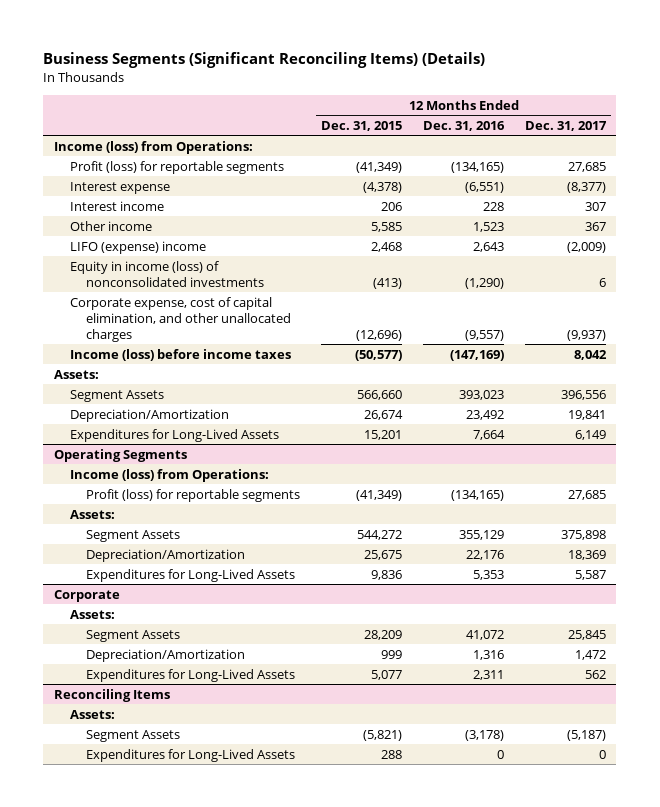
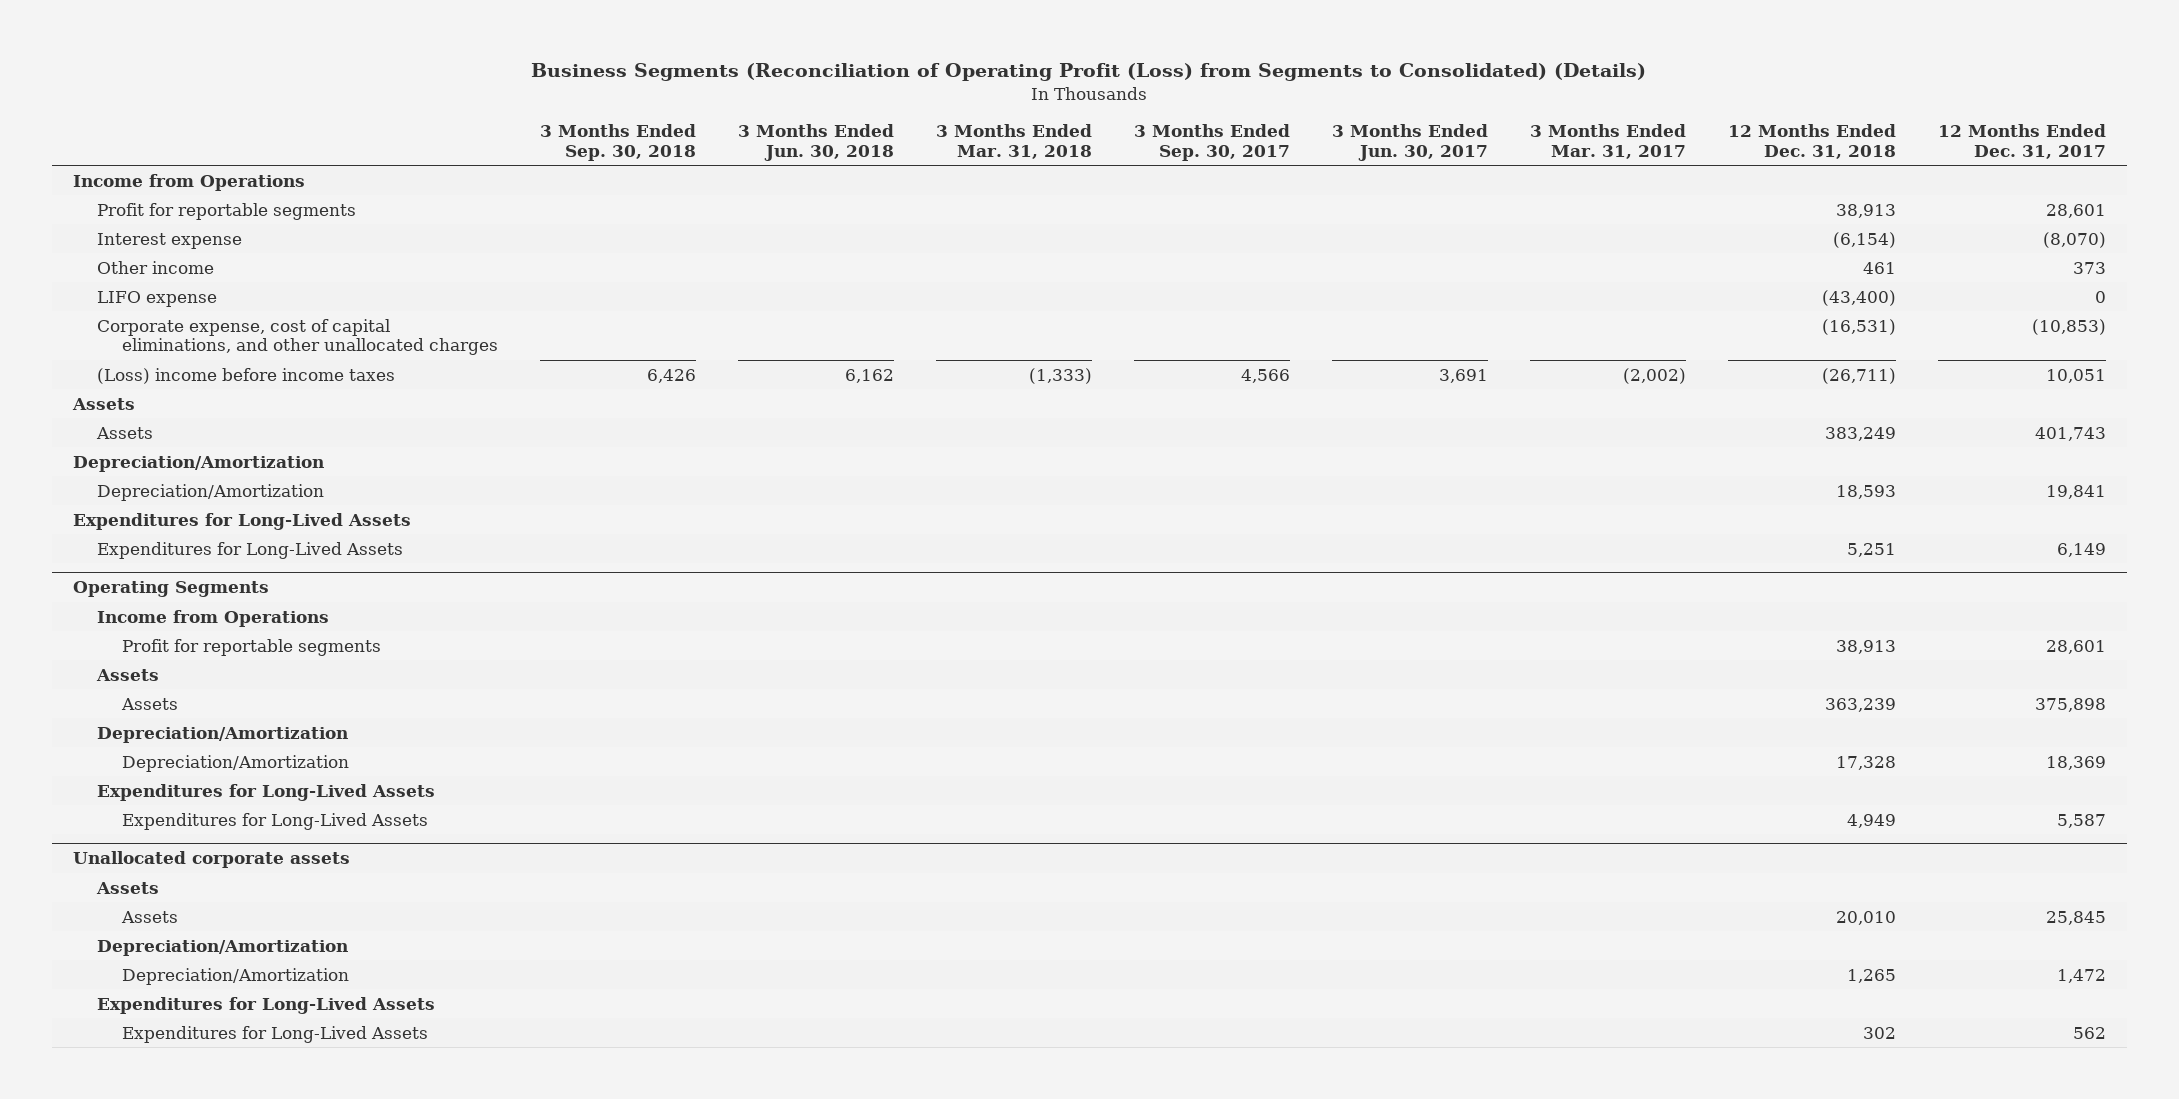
- Business Segments (Significant Reconciling Items) (Details)
+ Business Segments (Reconciliation of Operating Profit (Loss) from Segments to Consolidated) (Details)
- | 12 Months Ended Dec. 31, 2015 | 12 Months Ended Dec. 31, 2016 | 12 Months Ended Dec. 31, 2017
+ | 3 Months Ended Sep. 30, 2018 | 3 Months Ended Jun. 30, 2018 | 3 Months Ended Mar. 31, 2018 | 3 Months Ended Sep. 30, 2017 | 3 Months Ended Jun. 30, 2017 | 3 Months Ended Mar. 31, 2017 | 12 Months Ended Dec. 31, 2018 | 12 Months Ended Dec. 31, 2017
- Income (loss) from Operations:
- Profit (loss) for reportable segments | (41,349) | (134,165) | 27,685
- Interest expense | (4,378) | (6,551) | (8,377)
- Interest income | 206 | 228 | 307
- Other income | 5,585 | 1,523 | 367
- LIFO (expense) income | 2,468 | 2,643 | (2,009)
- Equity in income (loss) of nonconsolidated investments | (413) | (1,290) | 6
- Corporate expense, cost of capital elimination, and other unallocated charges | (12,696) | (9,557) | (9,937)
- Income (loss) before income taxes | (50,577) | (147,169) | 8,042
- Assets:
- Segment Assets | 566,660 | 393,023 | 396,556
+ Income from Operations
+ Profit for reportable segments | | | | | | | 38,913 | 28,601
+ Interest expense | | | | | | | (6,154) | (8,070)
+ Other income | | | | | | | 461 | 373
+ LIFO expense | | | | | | | (43,400) | 0
+ Corporate expense, cost of capital eliminations, and other unallocated charges | | | | | | | (16,531) | (10,853)
+ (Loss) income before income taxes | 6,426 | 6,162 | (1,333) | 4,566 | 3,691 | (2,002) | (26,711) | 10,051
+ Assets
+ Assets | | | | | | | 383,249 | 401,743
+ Depreciation/Amortization
+ Expenditures for Long-Lived Assets
@ Operating Segments
- Income (loss) from Operations:
- Profit (loss) for reportable segments | (41,349) | (134,165) | 27,685
- Assets:
- Segment Assets | 544,272 | 355,129 | 375,898
+ Income from Operations
+ Profit for reportable segments | | | | | | | 38,913 | 28,601
+ Assets
+ Assets | | | | | | | 363,239 | 375,898
+ Depreciation/Amortization
+ Expenditures for Long-Lived Assets
- Corporate
- Assets:
- Segment Assets | 28,209 | 41,072 | 25,845
+ Unallocated corporate assets
+ Assets
+ Assets | | | | | | | 20,010 | 25,845
+ Depreciation/Amortization
+ Expenditures for Long-Lived Assets
- Reconciling Items
- Assets:
- Segment Assets | (5,821) | (3,178) | (5,187)
- Expenditures for Long-Lived Assets | 288 | 0 | 0

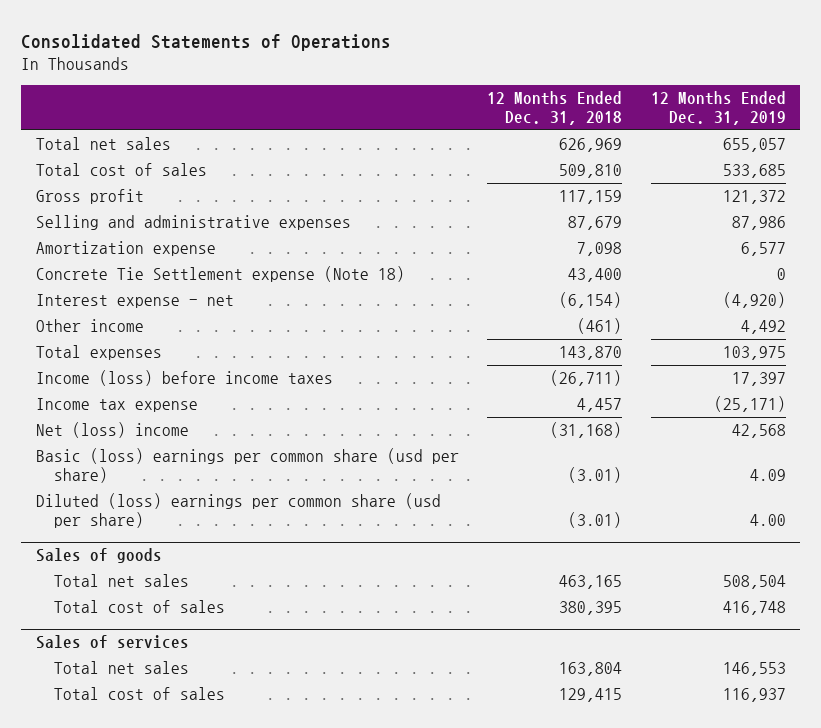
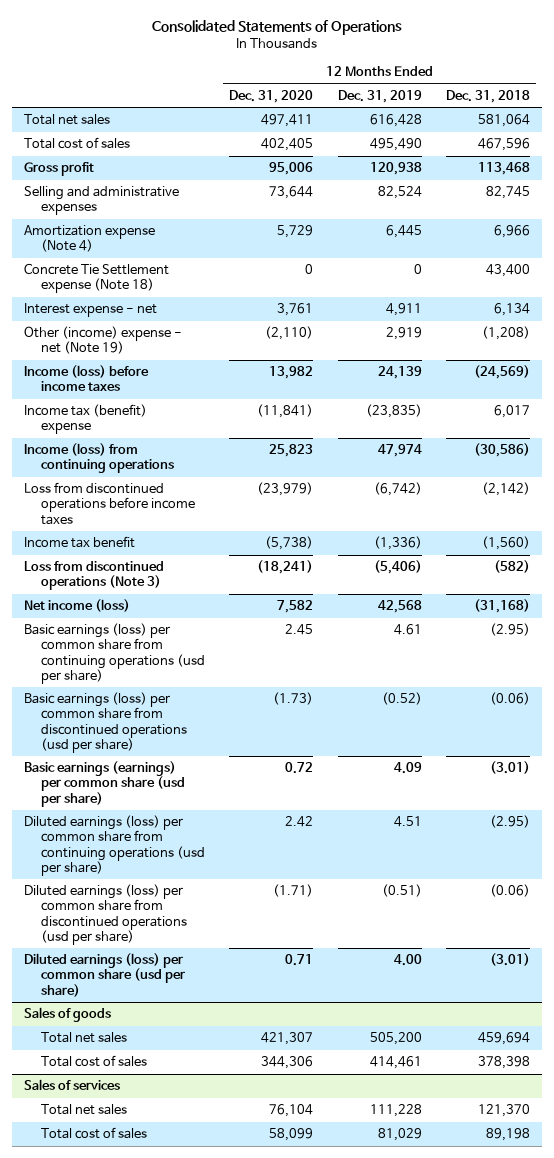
- | 12 Months Ended Dec. 31, 2018 | 12 Months Ended Dec. 31, 2019
+ | 12 Months Ended Dec. 31, 2020 | 12 Months Ended Dec. 31, 2019 | 12 Months Ended Dec. 31, 2018
- Total net sales | 626,969 | 655,057
- Total cost of sales | 509,810 | 533,685
- Gross profit | 117,159 | 121,372
- Selling and administrative expenses | 87,679 | 87,986
- Amortization expense | 7,098 | 6,577
+ Total net sales | 497,411 | 616,428 | 581,064
+ Total cost of sales | 402,405 | 495,490 | 467,596
+ Gross profit | 95,006 | 120,938 | 113,468
+ Selling and administrative expenses | 73,644 | 82,524 | 82,745
+ Amortization expense (Note 4) | 5,729 | 6,445 | 6,966
- Interest expense - net | (6,154) | (4,920)
- Other income | (461) | 4,492
- Total expenses | 143,870 | 103,975
- Income (loss) before income taxes | (26,711) | 17,397
- Income tax expense | 4,457 | (25,171)
- Net (loss) income | (31,168) | 42,568
- Basic (loss) earnings per common share (usd per share) | (3.01) | 4.09
- Diluted (loss) earnings per common share (usd per share) | (3.01) | 4.00
+ Interest expense - net | 3,761 | 4,911 | 6,134
+ Other (income) expense - net (Note 19) | (2,110) | 2,919 | (1,208)
+ Income (loss) before income taxes | 13,982 | 24,139 | (24,569)
+ Income tax (benefit) expense | (11,841) | (23,835) | 6,017
+ Income (loss) from continuing operations | 25,823 | 47,974 | (30,586)
+ Loss from discontinued operations before income taxes | (23,979) | (6,742) | (2,142)
+ Income tax benefit | (5,738) | (1,336) | (1,560)
+ Loss from discontinued operations (Note 3) | (18,241) | (5,406) | (582)
+ Net income (loss) | 7,582 | 42,568 | (31,168)
+ Basic earnings (loss) per common share from continuing operations (usd per share) | 2.45 | 4.61 | (2.95)
+ Basic earnings (loss) per common share from discontinued operations (usd per share) | (1.73) | (0.52) | (0.06)
+ Basic earnings (earnings) per common share (usd per share) | 0.72 | 4.09 | (3.01)
+ Diluted earnings (loss) per common share from continuing operations (usd per share) | 2.42 | 4.51 | (2.95)
+ Diluted earnings (loss) per common share from discontinued operations (usd per share) | (1.71) | (0.51) | (0.06)
+ Diluted earnings (loss) per common share (usd per share) | 0.71 | 4.00 | (3.01)
@ Sales of goods
- Total net sales | 463,165 | 508,504
- Total cost of sales | 380,395 | 416,748
+ Total net sales | 421,307 | 505,200 | 459,694
+ Total cost of sales | 344,306 | 414,461 | 378,398
@ Sales of services
- Total net sales | 163,804 | 146,553
- Total cost of sales | 129,415 | 116,937
+ Total net sales | 76,104 | 111,228 | 121,370
+ Total cost of sales | 58,099 | 81,029 | 89,198

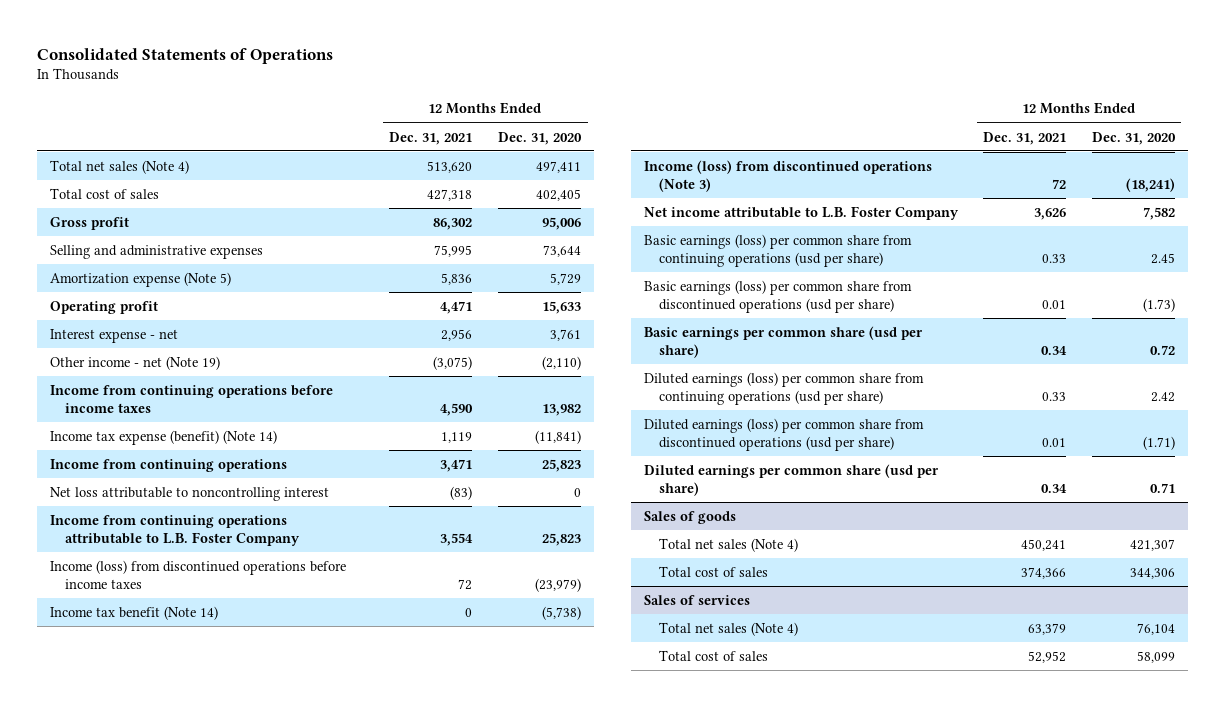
- | 12 Months Ended Dec. 31, 2020 | 12 Months Ended Dec. 31, 2019 | 12 Months Ended Dec. 31, 2018
+ | 12 Months Ended Dec. 31, 2021 | 12 Months Ended Dec. 31, 2020
- Total net sales | 497,411 | 616,428 | 581,064
+ Total net sales (Note 4) | 513,620 | 497,411
- Amortization expense (Note 4) | 5,729 | 6,445 | 6,966
- Concrete Tie Settlement expense (Note 18) | 0 | 0 | 43,400
+ Amortization expense (Note 5) | 5,836 | 5,729
+ Operating profit | 4,471 | 15,633
- Other (income) expense - net (Note 19) | (2,110) | 2,919 | (1,208)
- Income (loss) before income taxes | 13,982 | 24,139 | (24,569)
- Income tax (benefit) expense | (11,841) | (23,835) | 6,017
- Income (loss) from continuing operations | 25,823 | 47,974 | (30,586)
- Loss from discontinued operations before income taxes | (23,979) | (6,742) | (2,142)
- Income tax benefit | (5,738) | (1,336) | (1,560)
- Loss from discontinued operations (Note 3) | (18,241) | (5,406) | (582)
- Net income (loss) | 7,582 | 42,568 | (31,168)
+ Other income - net (Note 19) | (3,075) | (2,110)
+ Income from continuing operations before income taxes | 4,590 | 13,982
+ Income tax expense (benefit) (Note 14) | 1,119 | (11,841)
+ Income from continuing operations | 3,471 | 25,823
+ Net loss attributable to noncontrolling interest | (83) | 0
+ Income from continuing operations attributable to L.B. Foster Company | 3,554 | 25,823
+ Income (loss) from discontinued operations before income taxes | 72 | (23,979)
+ Income tax benefit (Note 14) | 0 | (5,738)
+ Income (loss) from discontinued operations (Note 3) | 72 | (18,241)
+ Net income attributable to L.B. Foster Company | 3,626 | 7,582
- Basic earnings (earnings) per common share (usd per share) | 0.72 | 4.09 | (3.01)
+ Basic earnings per common share (usd per share) | 0.34 | 0.72
- Diluted earnings (loss) per common share (usd per share) | 0.71 | 4.00 | (3.01)
+ Diluted earnings per common share (usd per share) | 0.34 | 0.71
@ Sales of goods
- Total net sales | 421,307 | 505,200 | 459,694
+ Total net sales (Note 4) | 450,241 | 421,307
@ Sales of services
- Total net sales | 76,104 | 111,228 | 121,370
+ Total net sales (Note 4) | 63,379 | 76,104

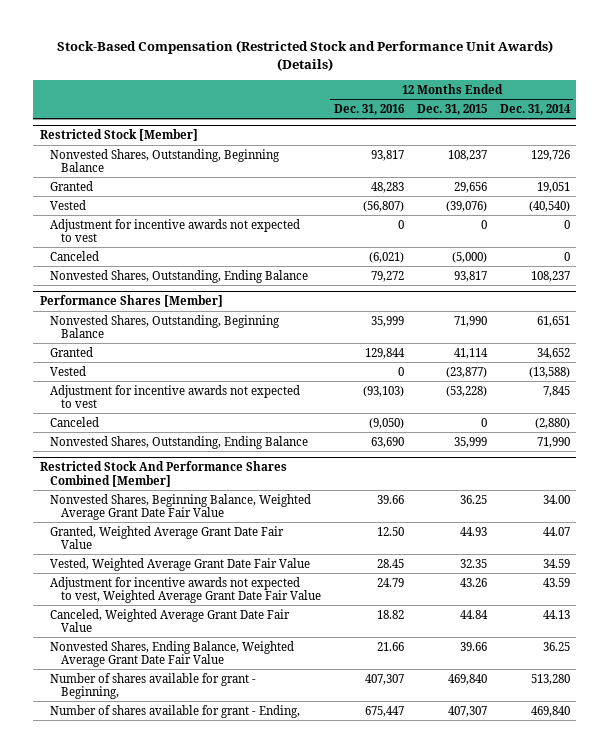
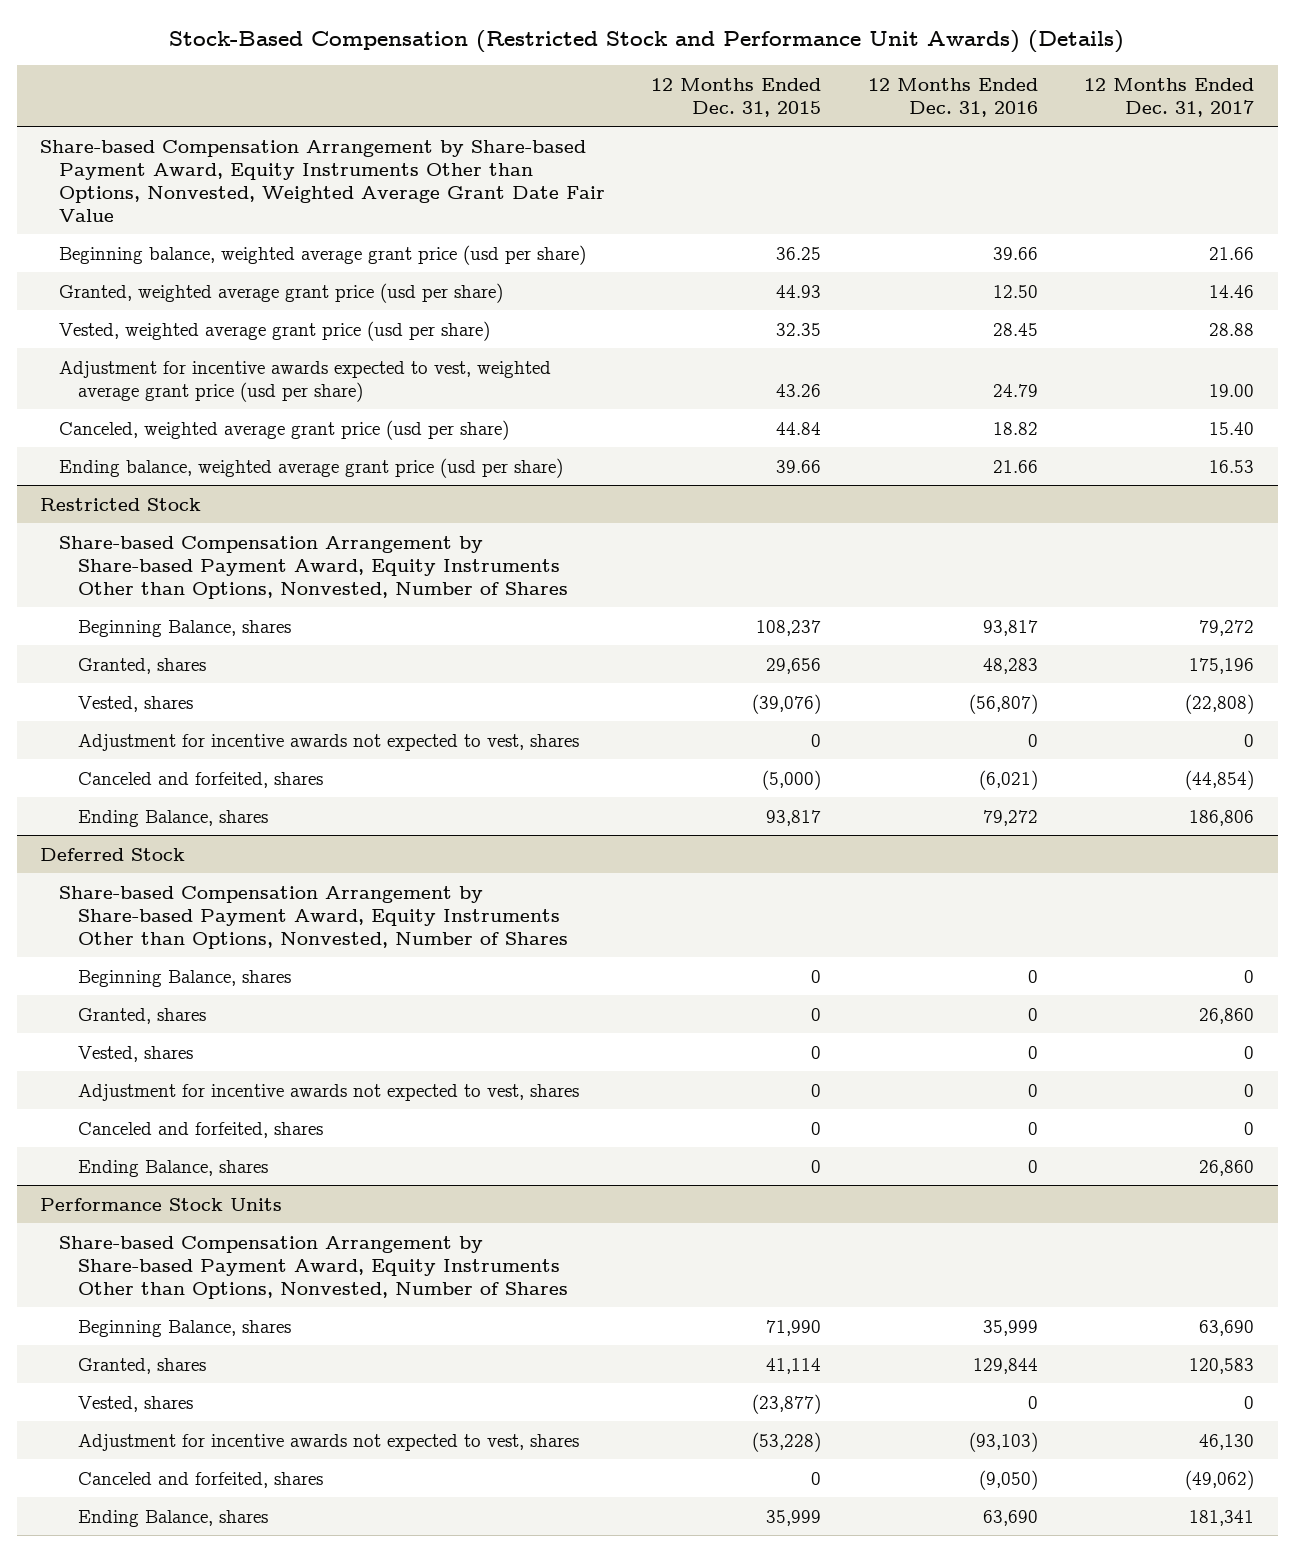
- | 12 Months Ended Dec. 31, 2016 | 12 Months Ended Dec. 31, 2015 | 12 Months Ended Dec. 31, 2014
+ | 12 Months Ended Dec. 31, 2015 | 12 Months Ended Dec. 31, 2016 | 12 Months Ended Dec. 31, 2017
- Restricted Stock [Member]
- Nonvested Shares, Outstanding, Beginning Balance | 93,817 | 108,237 | 129,726
- Granted | 48,283 | 29,656 | 19,051
- Vested | (56,807) | (39,076) | (40,540)
- Adjustment for incentive awards not expected to vest | 0 | 0 | 0
- Canceled | (6,021) | (5,000) | 0
- Nonvested Shares, Outstanding, Ending Balance | 79,272 | 93,817 | 108,237
- Performance Shares [Member]
- Nonvested Shares, Outstanding, Beginning Balance | 35,999 | 71,990 | 61,651
- Granted | 129,844 | 41,114 | 34,652
- Vested | 0 | (23,877) | (13,588)
- Adjustment for incentive awards not expected to vest | (93,103) | (53,228) | 7,845
- Canceled | (9,050) | 0 | (2,880)
- Nonvested Shares, Outstanding, Ending Balance | 63,690 | 35,999 | 71,990
- Restricted Stock And Performance Shares Combined [Member]
- Nonvested Shares, Beginning Balance, Weighted Average Grant Date Fair Value | 39.66 | 36.25 | 34.00
- Granted, Weighted Average Grant Date Fair Value | 12.50 | 44.93 | 44.07
- Vested, Weighted Average Grant Date Fair Value | 28.45 | 32.35 | 34.59
- Adjustment for incentive awards not expected to vest, Weighted Average Grant Date Fair Value | 24.79 | 43.26 | 43.59
- Canceled, Weighted Average Grant Date Fair Value | 18.82 | 44.84 | 44.13
- Nonvested Shares, Ending Balance, Weighted Average Grant Date Fair Value | 21.66 | 39.66 | 36.25
- Number of shares available for grant - Beginning, | 407,307 | 469,840 | 513,280
- Number of shares available for grant - Ending, | 675,447 | 407,307 | 469,840
+ Share-based Compensation Arrangement by Share-based Payment Award, Equity Instruments Other than Options, Nonvested, Weighted Average Grant Date Fair Value
+ Beginning balance, weighted average grant price (usd per share) | 36.25 | 39.66 | 21.66
+ Granted, weighted average grant price (usd per share) | 44.93 | 12.50 | 14.46
+ Vested, weighted average grant price (usd per share) | 32.35 | 28.45 | 28.88
+ Adjustment for incentive awards expected to vest, weighted average grant price (usd per share) | 43.26 | 24.79 | 19.00
+ Canceled, weighted average grant price (usd per share) | 44.84 | 18.82 | 15.40
+ Ending balance, weighted average grant price (usd per share) | 39.66 | 21.66 | 16.53
+ Restricted Stock
+ Share-based Compensation Arrangement by Share-based Payment Award, Equity Instruments Other than Options, Nonvested, Number of Shares
+ Beginning Balance, shares | 108,237 | 93,817 | 79,272
+ Granted, shares | 29,656 | 48,283 | 175,196
+ Vested, shares | (39,076) | (56,807) | (22,808)
+ Adjustment for incentive awards not expected to vest, shares | 0 | 0 | 0
+ Canceled and forfeited, shares | (5,000) | (6,021) | (44,854)
+ Ending Balance, shares | 93,817 | 79,272 | 186,806
+ Deferred Stock
+ Share-based Compensation Arrangement by Share-based Payment Award, Equity Instruments Other than Options, Nonvested, Number of Shares
+ Beginning Balance, shares | 0 | 0 | 0
+ Granted, shares | 0 | 0 | 26,860
+ Vested, shares | 0 | 0 | 0
+ Adjustment for incentive awards not expected to vest, shares | 0 | 0 | 0
+ Canceled and forfeited, shares | 0 | 0 | 0
+ Ending Balance, shares | 0 | 0 | 26,860
+ Performance Stock Units
+ Share-based Compensation Arrangement by Share-based Payment Award, Equity Instruments Other than Options, Nonvested, Number of Shares
+ Beginning Balance, shares | 71,990 | 35,999 | 63,690
+ Granted, shares | 41,114 | 129,844 | 120,583
+ Vested, shares | (23,877) | 0 | 0
+ Adjustment for incentive awards not expected to vest, shares | (53,228) | (93,103) | 46,130
+ Canceled and forfeited, shares | 0 | (9,050) | (49,062)
+ Ending Balance, shares | 35,999 | 63,690 | 181,341

